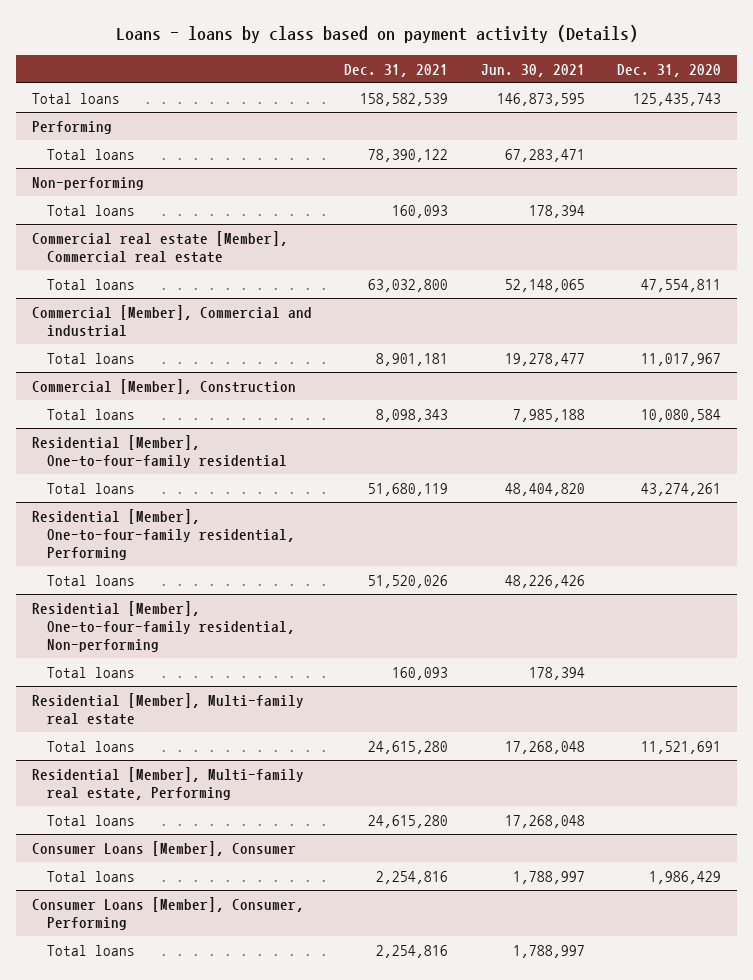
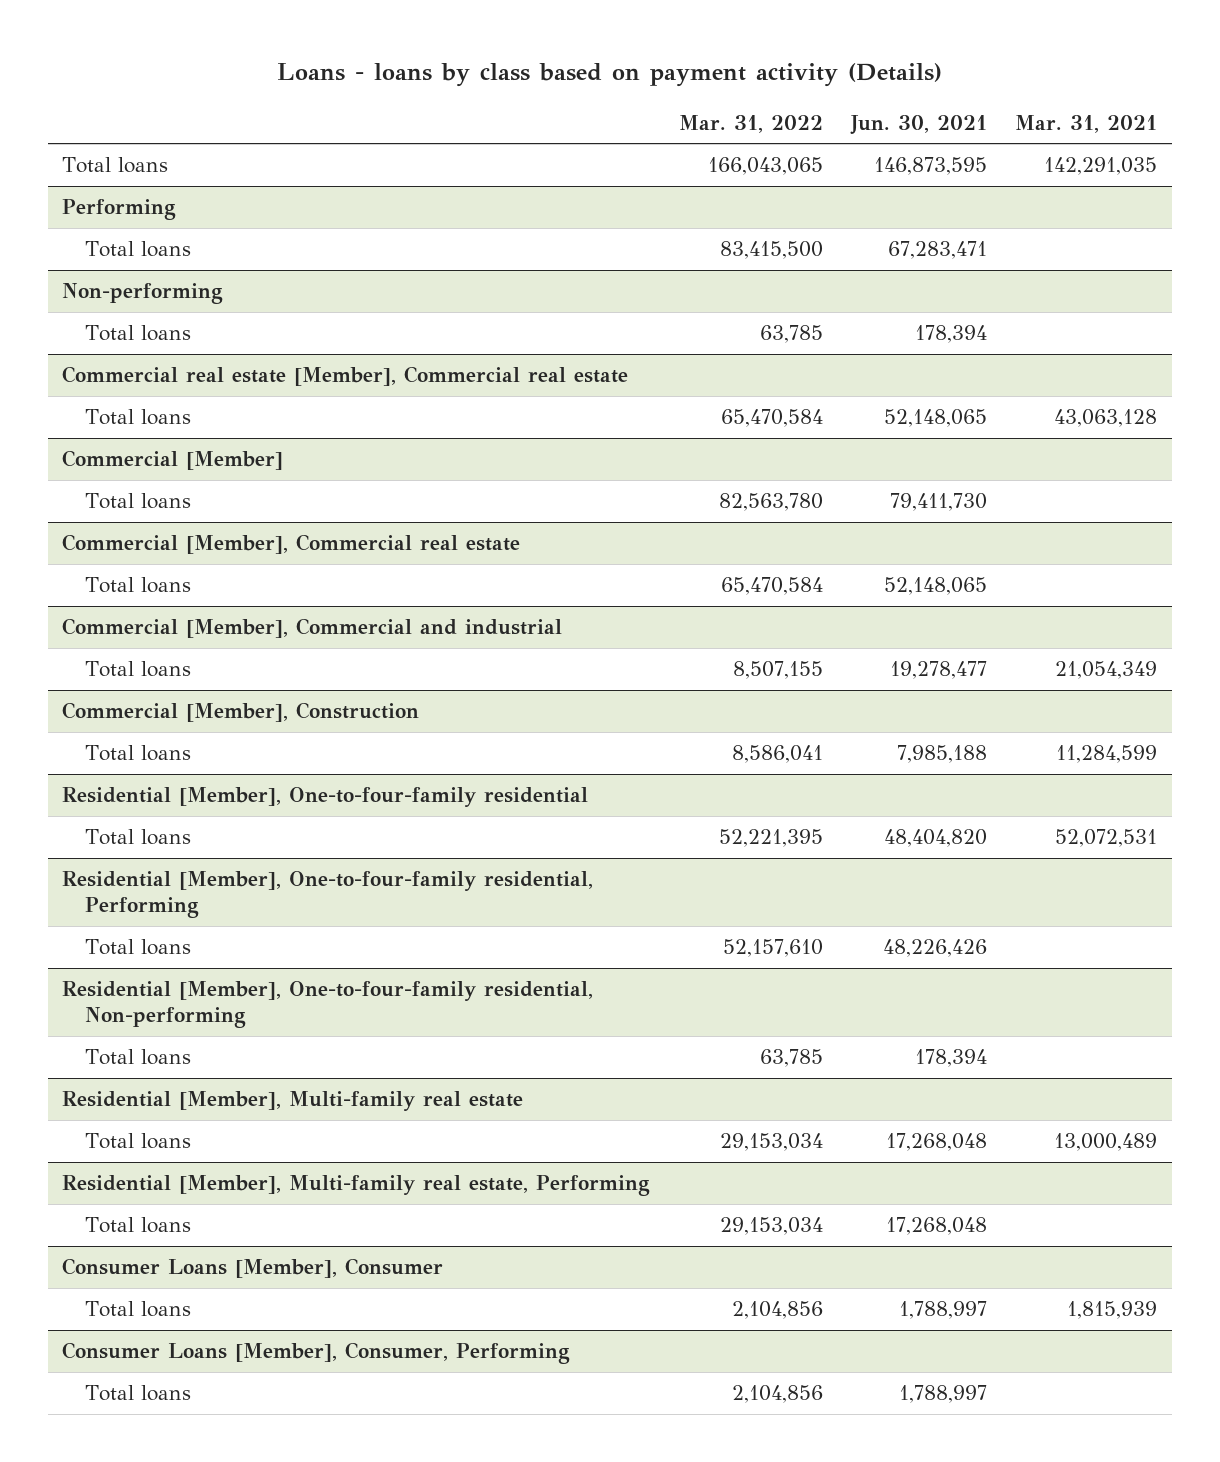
- | Dec. 31, 2021 | Jun. 30, 2021 | Dec. 31, 2020
+ | Mar. 31, 2022 | Jun. 30, 2021 | Mar. 31, 2021
+ Commercial [Member]
+ Total loans | 82,563,780 | 79,411,730 |
+ Commercial [Member], Commercial real estate
+ Total loans | 65,470,584 | 52,148,065 |

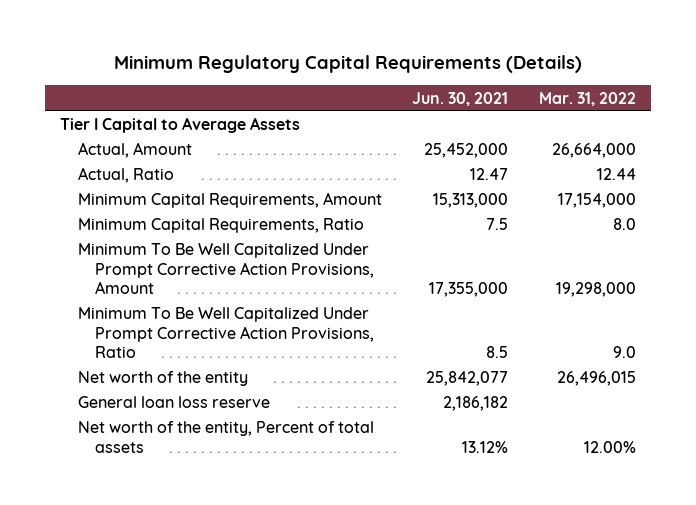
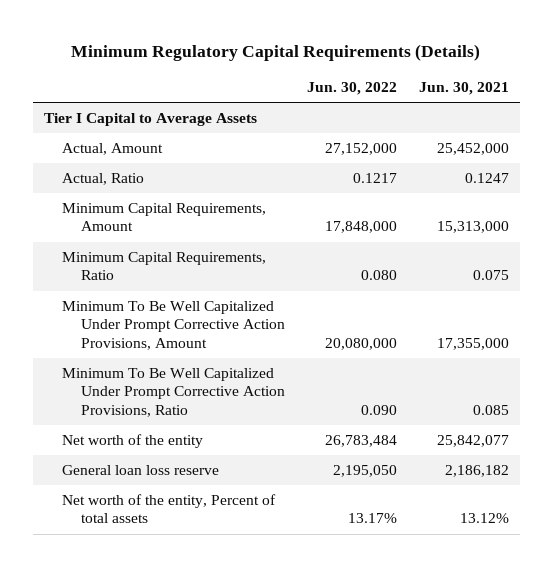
- | Jun. 30, 2021 | Mar. 31, 2022
+ | Jun. 30, 2022 | Jun. 30, 2021
- Actual, Ratio | 12.47 | 12.44
+ Actual, Ratio | 0.1217 | 0.1247
- Minimum Capital Requirements, Ratio | 7.5 | 8.0
+ Minimum Capital Requirements, Ratio | 0.080 | 0.075
- Minimum To Be Well Capitalized Under Prompt Corrective Action Provisions, Ratio | 8.5 | 9.0
+ Minimum To Be Well Capitalized Under Prompt Corrective Action Provisions, Ratio | 0.090 | 0.085

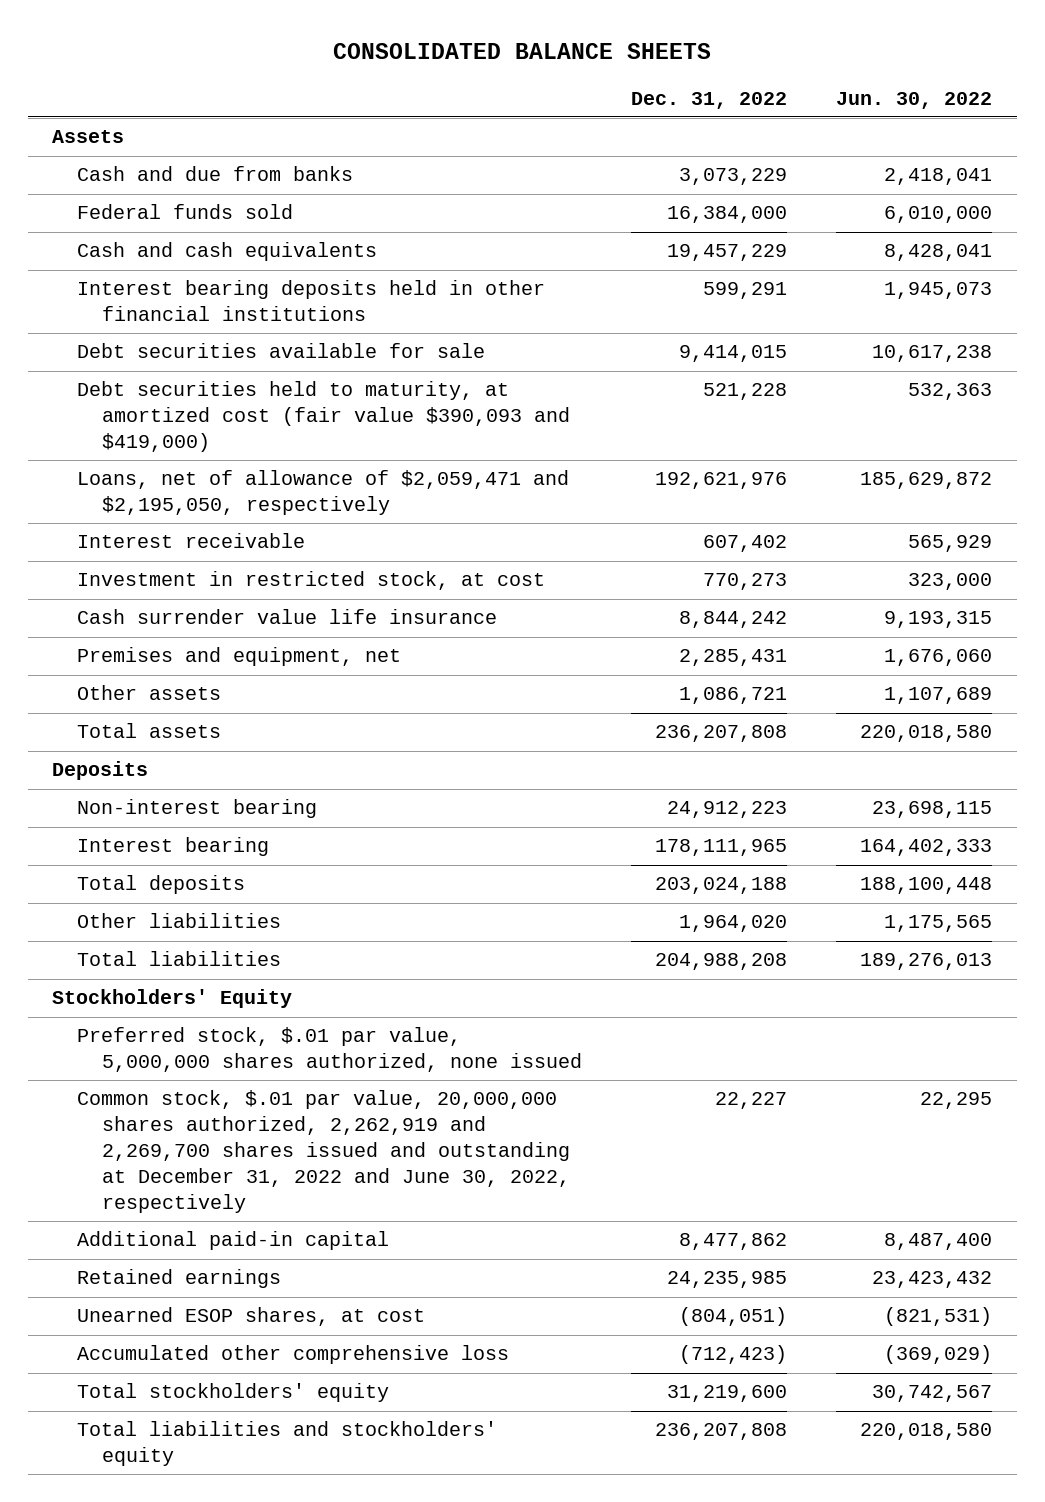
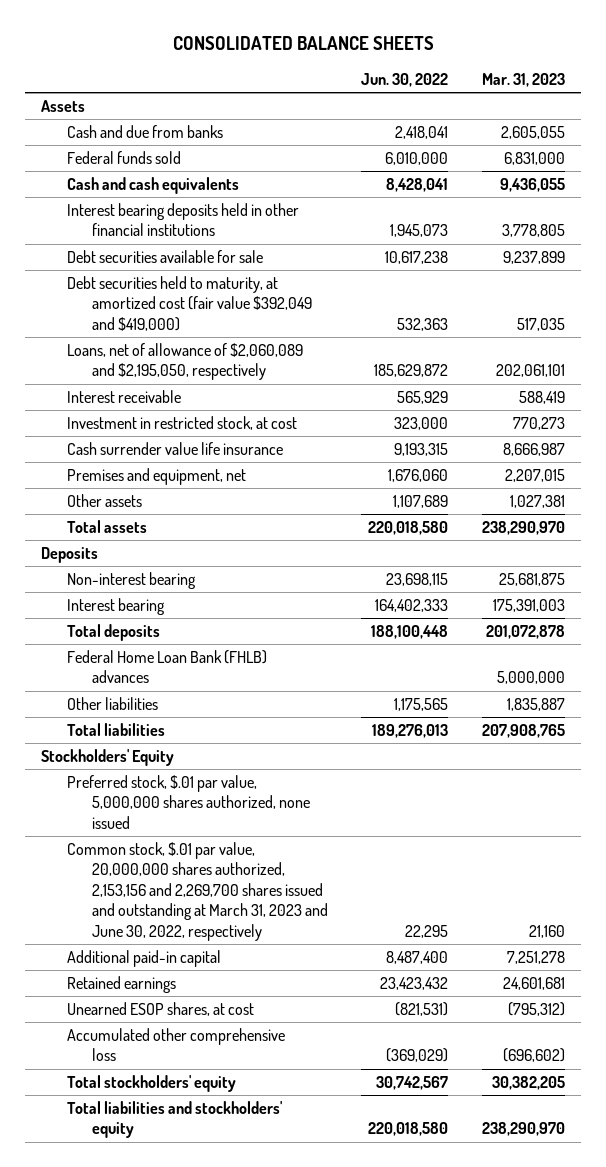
- | Dec. 31, 2022 | Jun. 30, 2022
+ | Jun. 30, 2022 | Mar. 31, 2023
- Debt securities held to maturity, at amortized cost (fair value $390,093 and $419,000) | 521,228 | 532,363
- Loans, net of allowance of $2,059,471 and $2,195,050, respectively | 192,621,976 | 185,629,872
+ Debt securities held to maturity, at amortized cost (fair value $392,049 and $419,000) | 532,363 | 517,035
+ Loans, net of allowance of $2,060,089 and $2,195,050, respectively | 185,629,872 | 202,061,101
+ Federal Home Loan Bank (FHLB) advances | | 5,000,000
- Common stock, $.01 par value, 20,000,000 shares authorized, 2,262,919 and 2,269,700 shares issued and outstanding at December 31, 2022 and June 30, 2022, respectively | 22,227 | 22,295
+ Common stock, $.01 par value, 20,000,000 shares authorized, 2,153,156 and 2,269,700 shares issued and outstanding at March 31, 2023 and June 30, 2022, respectively | 22,295 | 21,160

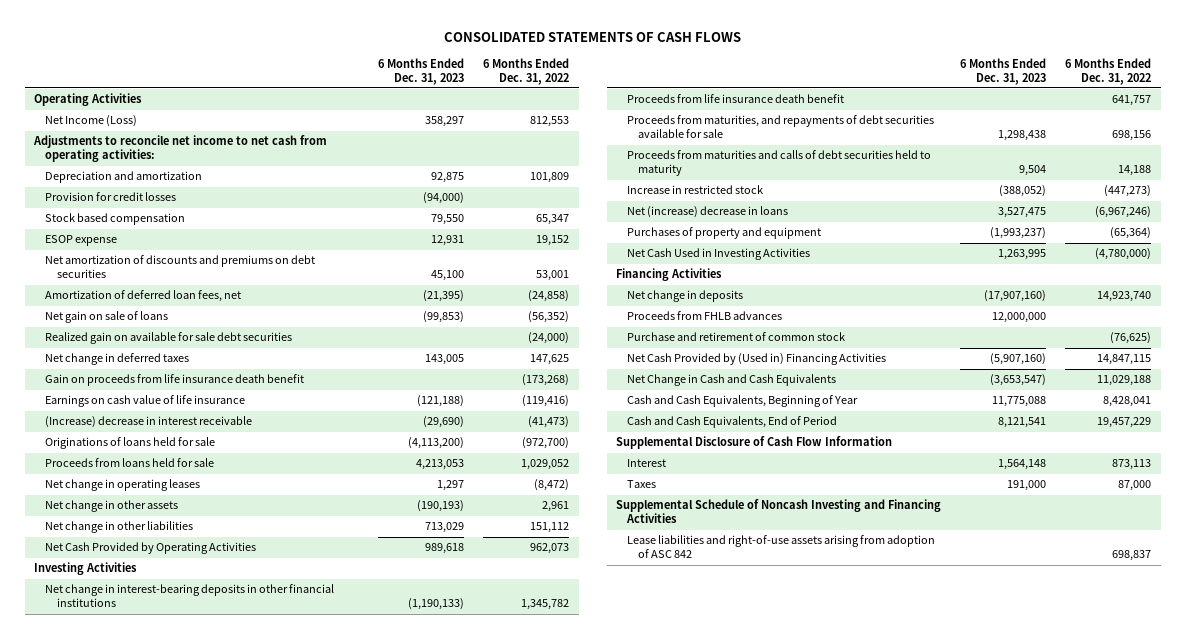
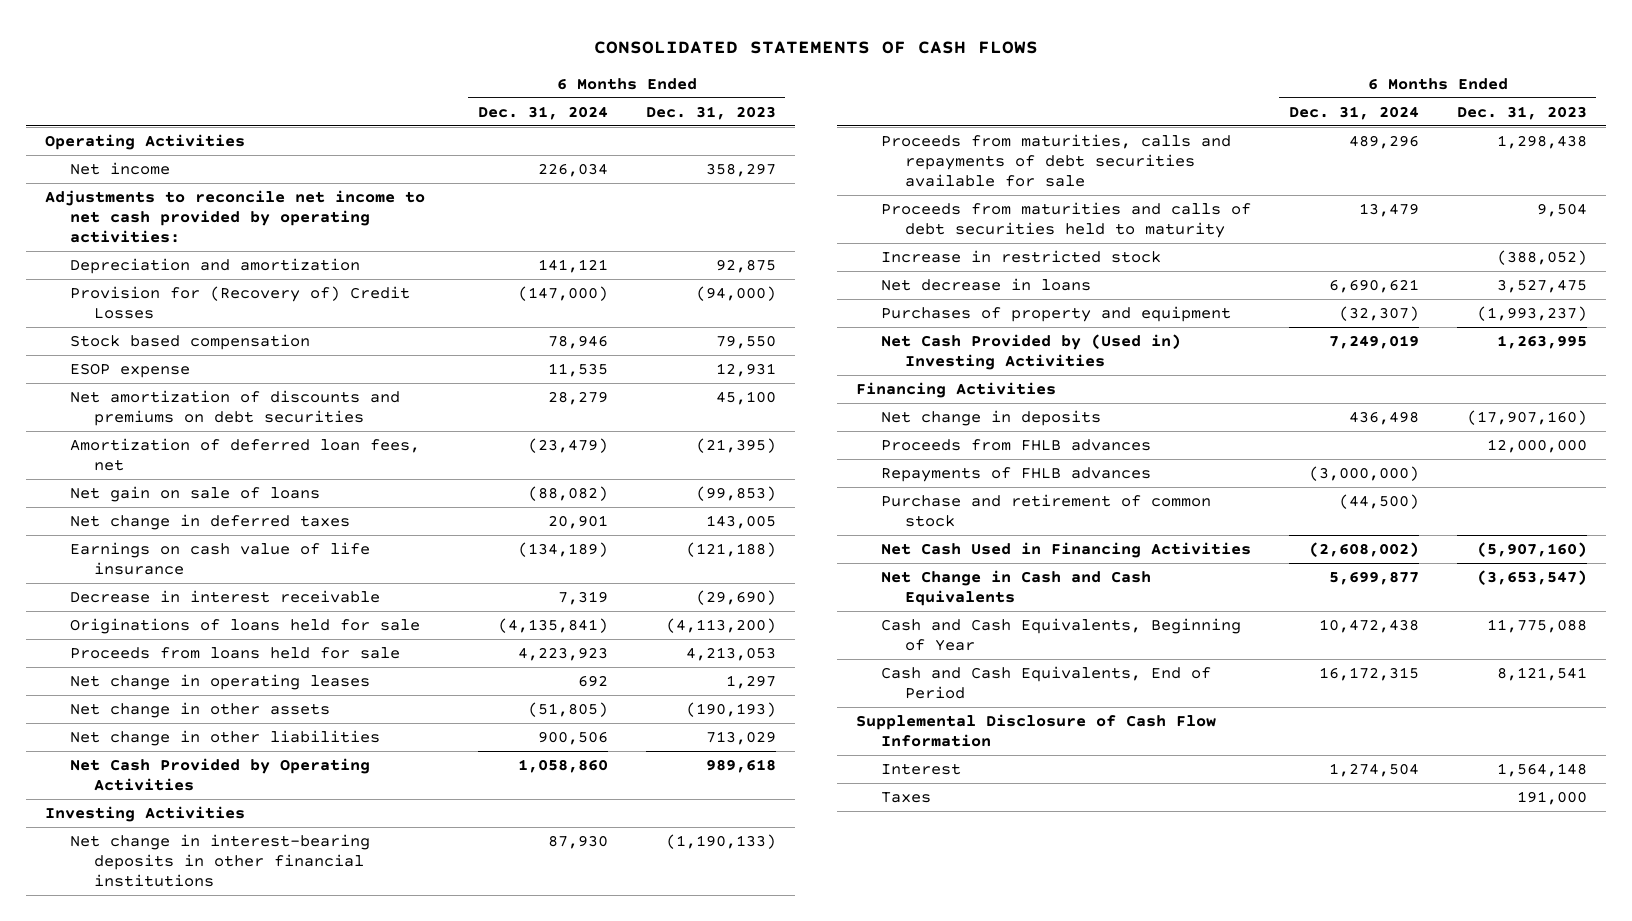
- | 6 Months Ended Dec. 31, 2023 | 6 Months Ended Dec. 31, 2022
+ | 6 Months Ended Dec. 31, 2024 | 6 Months Ended Dec. 31, 2023
- Net Income (Loss) | 358,297 | 812,553
- Adjustments to reconcile net income to net cash from operating activities:
+ Net income | 226,034 | 358,297
+ Adjustments to reconcile net income to net cash provided by operating activities:
- Provision for credit losses | (94,000) |
+ Provision for (Recovery of) Credit Losses | (147,000) | (94,000)
- Realized gain on available for sale debt securities | | (24,000)
- Gain on proceeds from life insurance death benefit | | (173,268)
- (Increase) decrease in interest receivable | (29,690) | (41,473)
+ Decrease in interest receivable | 7,319 | (29,690)
- Proceeds from life insurance death benefit | | 641,757
- Proceeds from maturities, and repayments of debt securities available for sale | 1,298,438 | 698,156
+ Proceeds from maturities, calls and repayments of debt securities available for sale | 489,296 | 1,298,438
- Net (increase) decrease in loans | 3,527,475 | (6,967,246)
+ Net decrease in loans | 6,690,621 | 3,527,475
- Net Cash Used in Investing Activities | 1,263,995 | (4,780,000)
+ Net Cash Provided by (Used in) Investing Activities | 7,249,019 | 1,263,995
+ Repayments of FHLB advances | (3,000,000) |
- Net Cash Provided by (Used in) Financing Activities | (5,907,160) | 14,847,115
+ Net Cash Used in Financing Activities | (2,608,002) | (5,907,160)
- Supplemental Schedule of Noncash Investing and Financing Activities
- Lease liabilities and right-of-use assets arising from adoption of ASC 842 | | 698,837

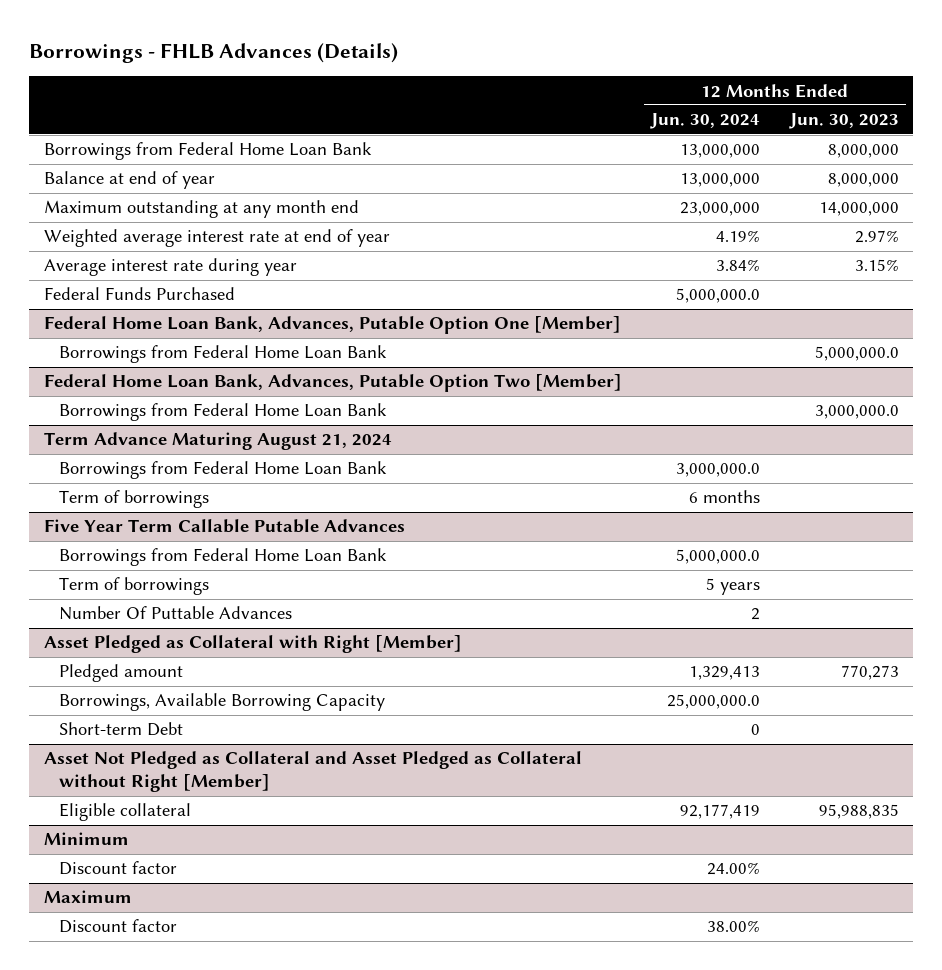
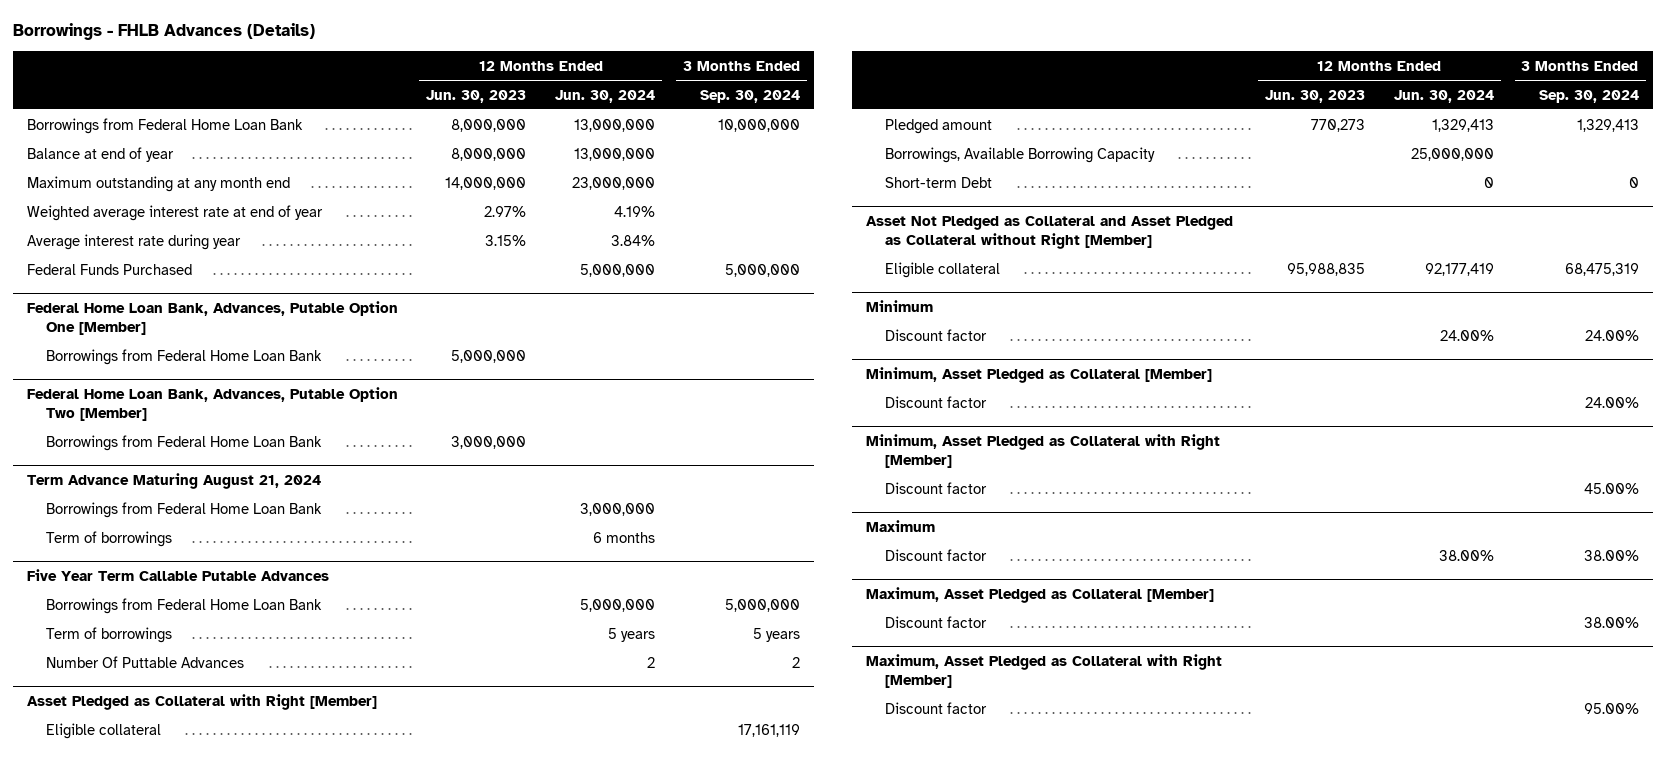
- | 12 Months Ended Jun. 30, 2024 | 12 Months Ended Jun. 30, 2023
+ | 12 Months Ended Jun. 30, 2023 | 12 Months Ended Jun. 30, 2024 | 3 Months Ended Sep. 30, 2024
- Federal Funds Purchased | 5,000,000.0 |
+ Federal Funds Purchased | | 5,000,000 | 5,000,000
@ Federal Home Loan Bank, Advances, Putable Option One [Member]
- Borrowings from Federal Home Loan Bank | | 5,000,000.0
+ Borrowings from Federal Home Loan Bank | 5,000,000 | |
@ Federal Home Loan Bank, Advances, Putable Option Two [Member]
- Borrowings from Federal Home Loan Bank | | 3,000,000.0
+ Borrowings from Federal Home Loan Bank | 3,000,000 | |
@ Term Advance Maturing August 21, 2024
- Borrowings from Federal Home Loan Bank | 3,000,000.0 |
+ Borrowings from Federal Home Loan Bank | | 3,000,000 |
@ Five Year Term Callable Putable Advances
- Borrowings from Federal Home Loan Bank | 5,000,000.0 |
+ Borrowings from Federal Home Loan Bank | | 5,000,000 | 5,000,000
@ Asset Pledged as Collateral with Right [Member]
+ Eligible collateral | | | 17,161,119
- Borrowings, Available Borrowing Capacity | 25,000,000.0 |
+ Borrowings, Available Borrowing Capacity | | 25,000,000 |
+ Minimum, Asset Pledged as Collateral [Member]
+ Discount factor | | | 24.00%
+ Minimum, Asset Pledged as Collateral with Right [Member]
+ Discount factor | | | 45.00%
+ Maximum, Asset Pledged as Collateral [Member]
+ Discount factor | | | 38.00%
+ Maximum, Asset Pledged as Collateral with Right [Member]
+ Discount factor | | | 95.00%

